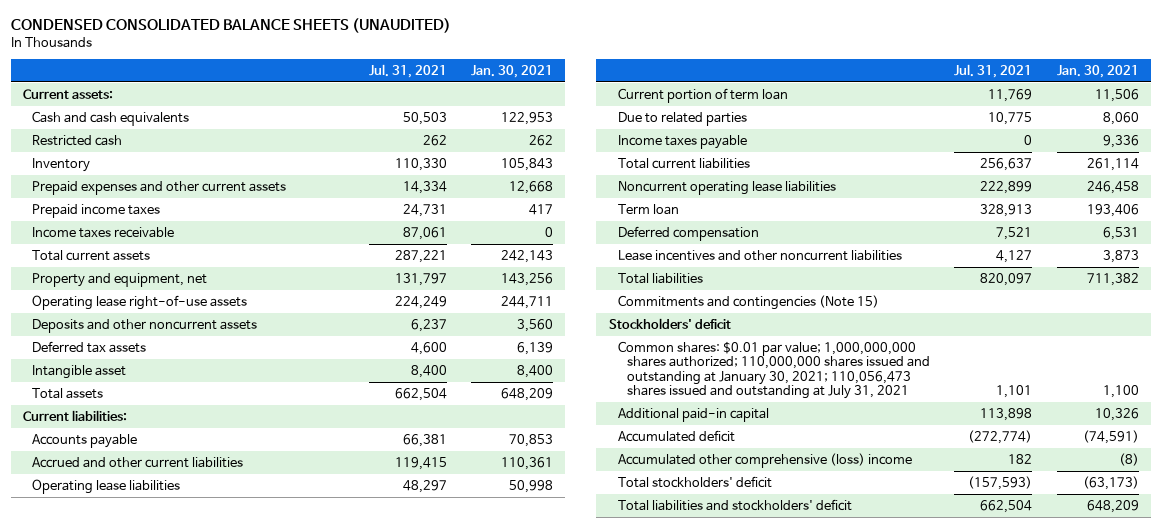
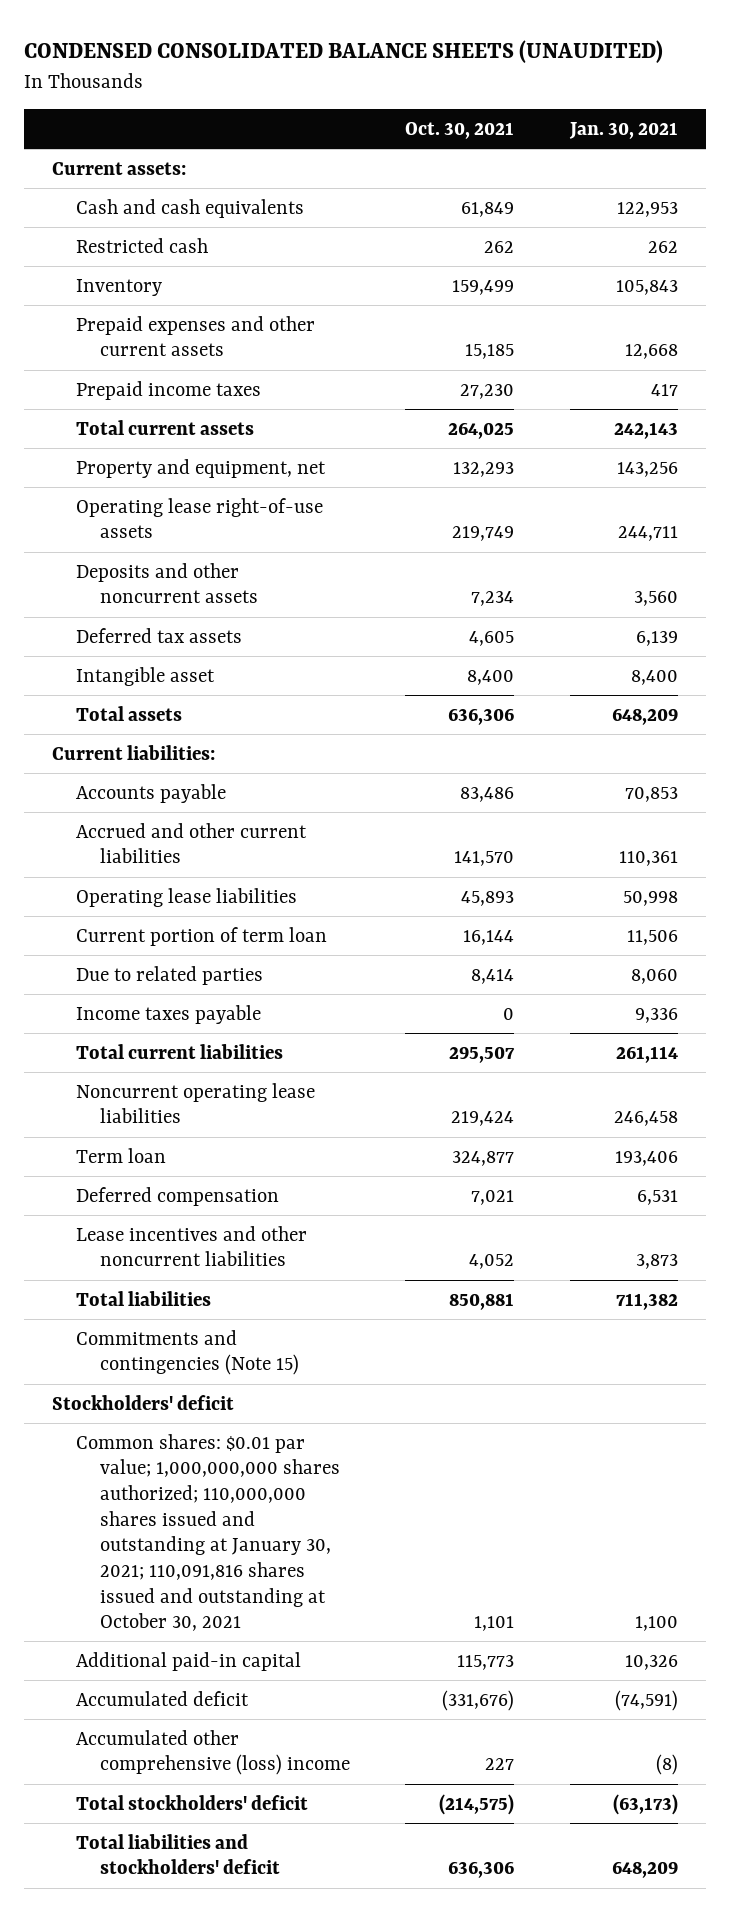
- | Jul. 31, 2021 | Jan. 30, 2021
+ | Oct. 30, 2021 | Jan. 30, 2021
- Income taxes receivable | 87,061 | 0
- Common shares: $0.01 par value; 1,000,000,000 shares authorized; 110,000,000 shares issued and outstanding at January 30, 2021; 110,056,473 shares issued and outstanding at July 31, 2021 | 1,101 | 1,100
+ Common shares: $0.01 par value; 1,000,000,000 shares authorized; 110,000,000 shares issued and outstanding at January 30, 2021; 110,091,816 shares issued and outstanding at October 30, 2021 | 1,101 | 1,100

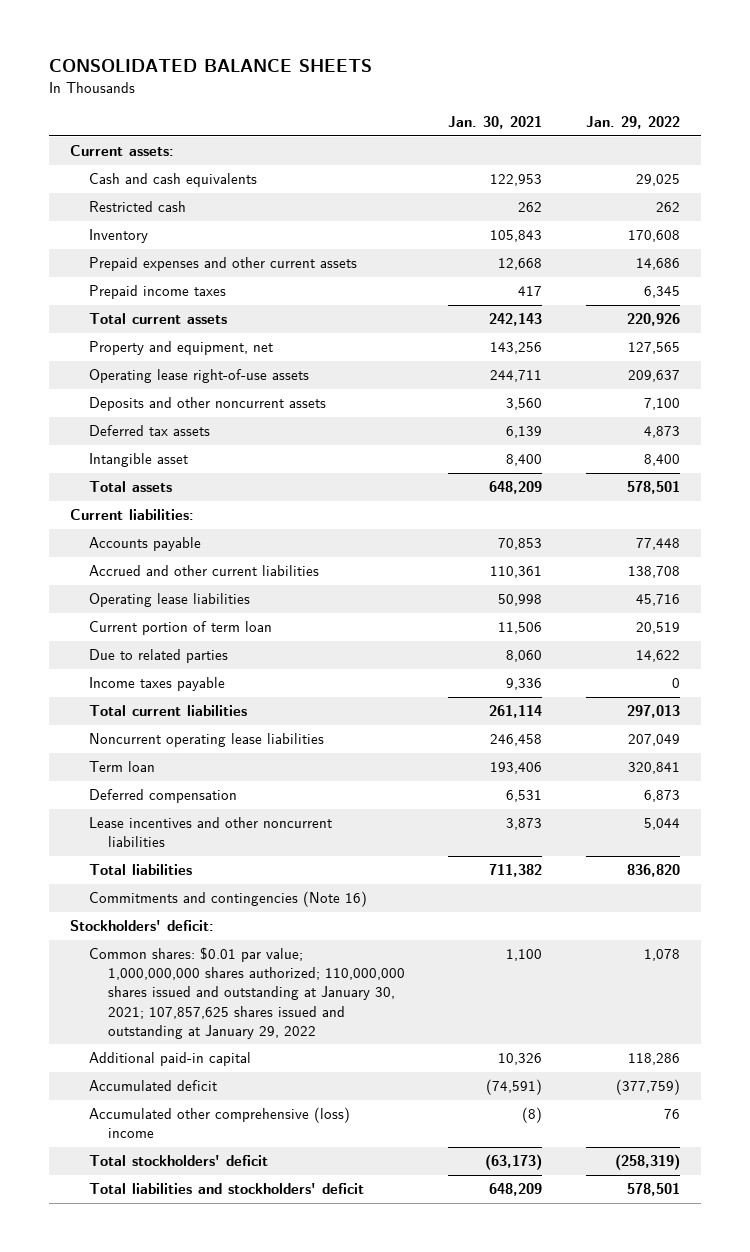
- CONDENSED CONSOLIDATED BALANCE SHEETS (UNAUDITED)
+ CONSOLIDATED BALANCE SHEETS
- | Oct. 30, 2021 | Jan. 30, 2021
+ | Jan. 30, 2021 | Jan. 29, 2022
- Commitments and contingencies (Note 15)
- Stockholders' deficit
- Common shares: $0.01 par value; 1,000,000,000 shares authorized; 110,000,000 shares issued and outstanding at January 30, 2021; 110,091,816 shares issued and outstanding at October 30, 2021 | 1,101 | 1,100
+ Commitments and contingencies (Note 16)
+ Stockholders' deficit:
+ Common shares: $0.01 par value; 1,000,000,000 shares authorized; 110,000,000 shares issued and outstanding at January 30, 2021; 107,857,625 shares issued and outstanding at January 29, 2022 | 1,100 | 1,078

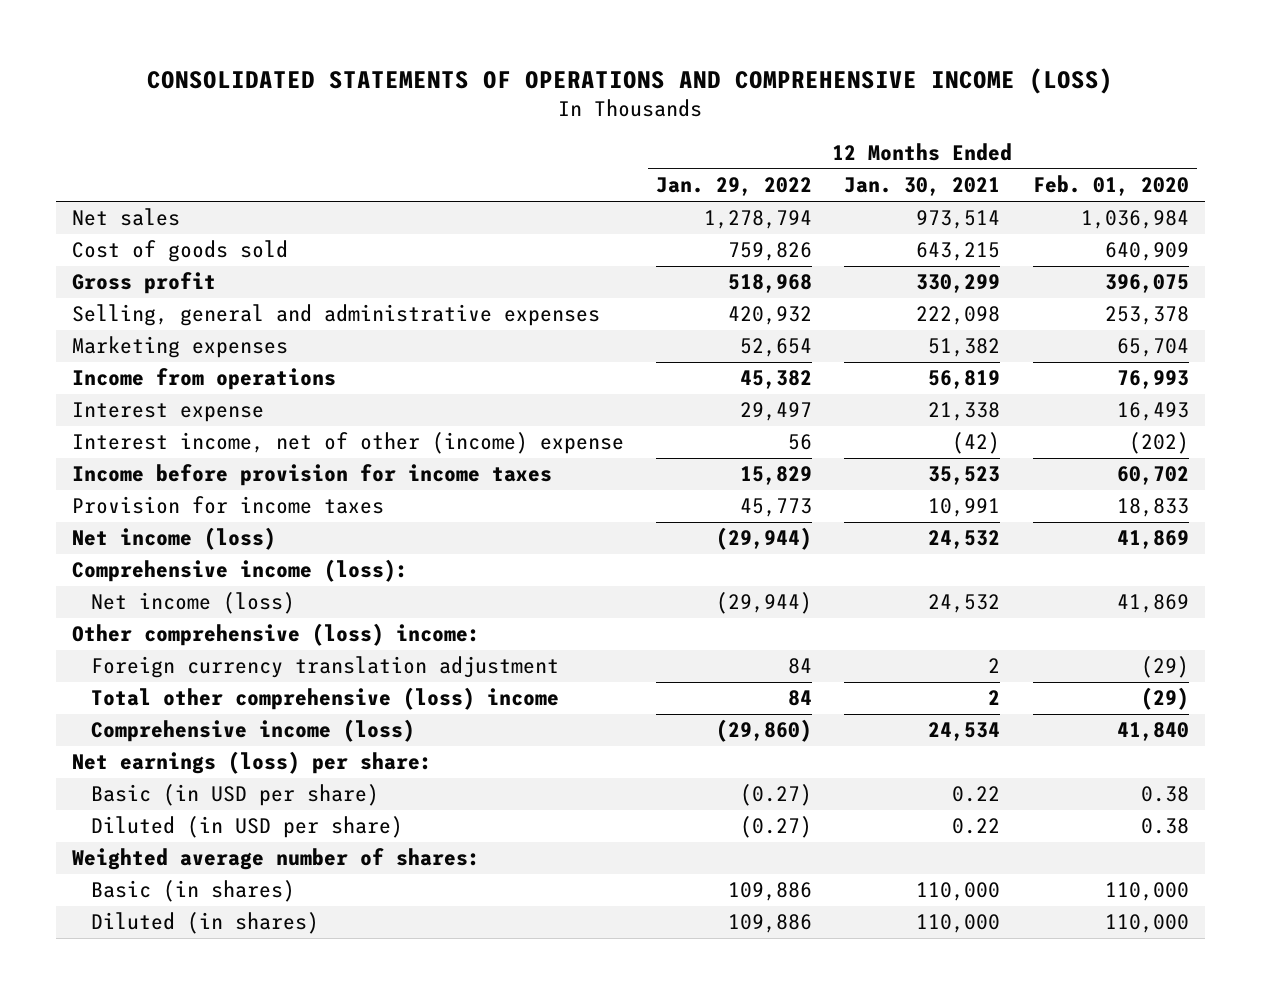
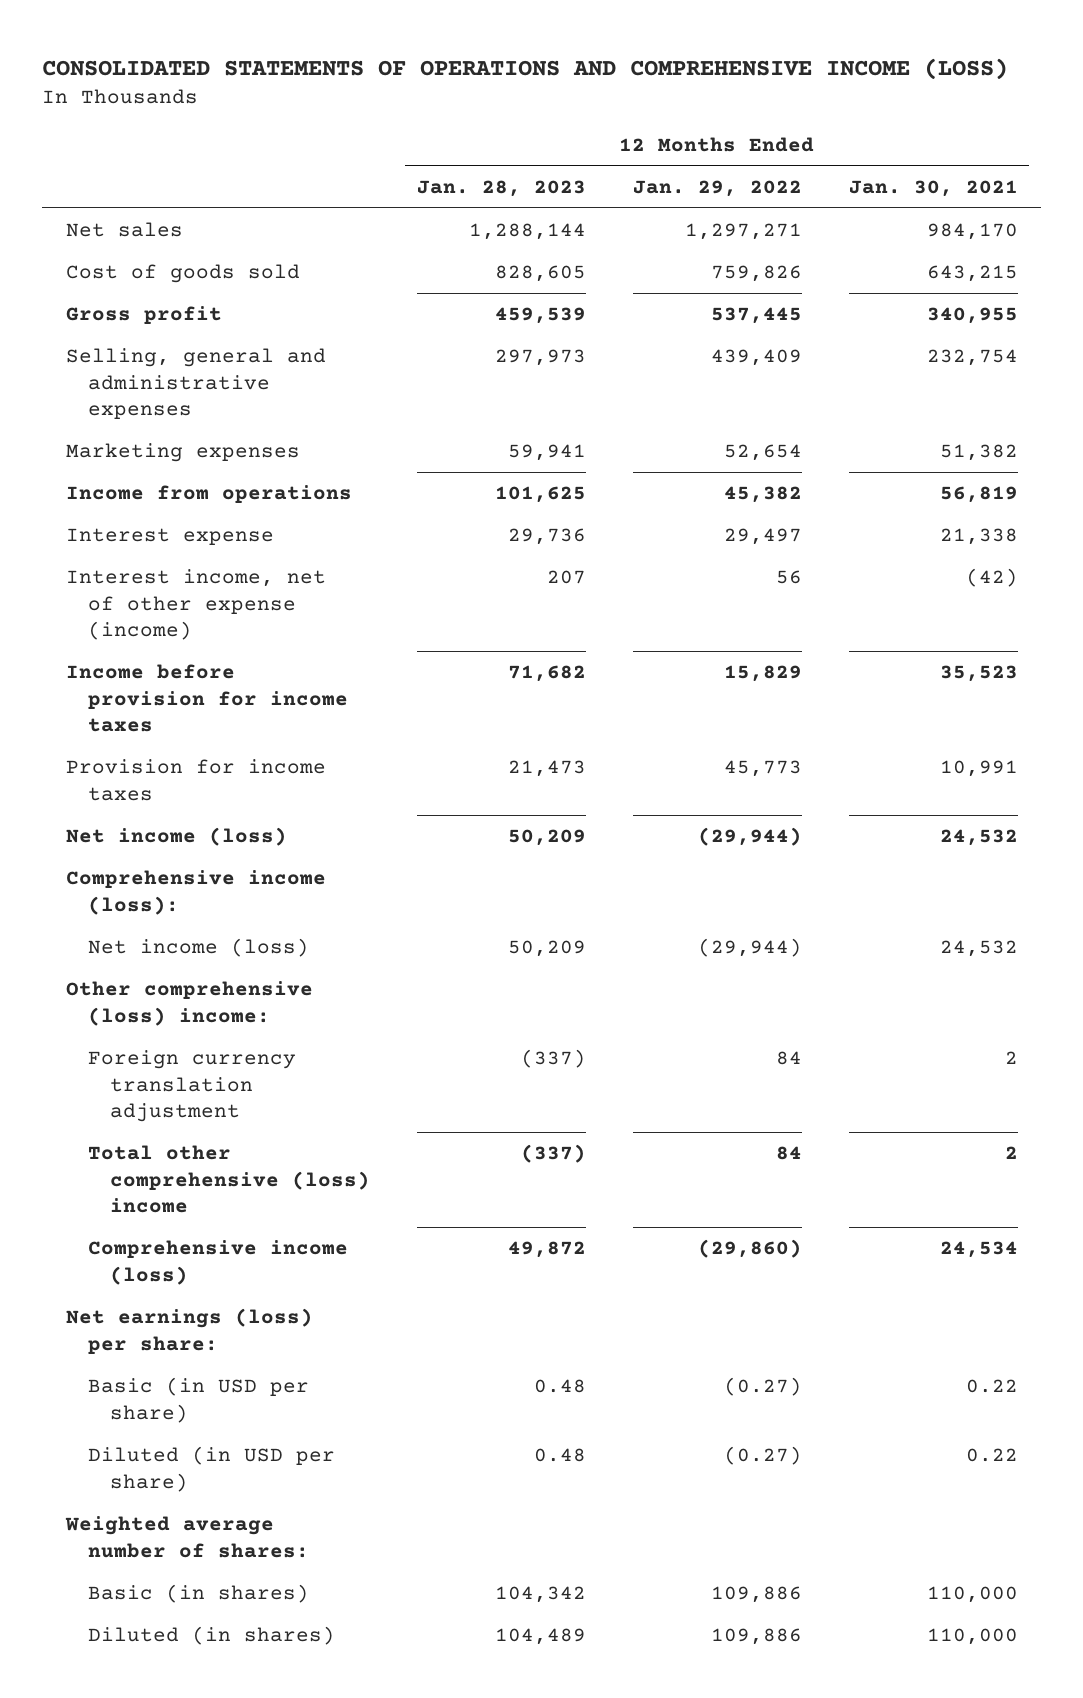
- | 12 Months Ended Jan. 29, 2022 | 12 Months Ended Jan. 30, 2021 | 12 Months Ended Feb. 01, 2020
+ | 12 Months Ended Jan. 28, 2023 | 12 Months Ended Jan. 29, 2022 | 12 Months Ended Jan. 30, 2021
- Net sales | 1,278,794 | 973,514 | 1,036,984
+ Net sales | 1,288,144 | 1,297,271 | 984,170
- Gross profit | 518,968 | 330,299 | 396,075
- Selling, general and administrative expenses | 420,932 | 222,098 | 253,378
+ Gross profit | 459,539 | 537,445 | 340,955
+ Selling, general and administrative expenses | 297,973 | 439,409 | 232,754
- Interest income, net of other (income) expense | 56 | (42) | (202)
+ Interest income, net of other expense (income) | 207 | 56 | (42)

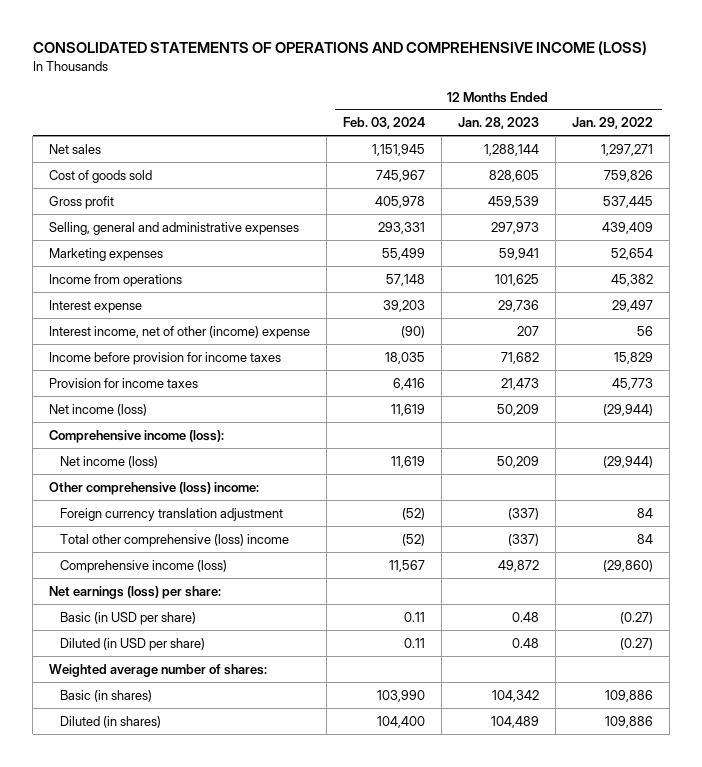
- | 12 Months Ended Jan. 28, 2023 | 12 Months Ended Jan. 29, 2022 | 12 Months Ended Jan. 30, 2021
+ | 12 Months Ended Feb. 03, 2024 | 12 Months Ended Jan. 28, 2023 | 12 Months Ended Jan. 29, 2022
- Interest income, net of other expense (income) | 207 | 56 | (42)
+ Interest income, net of other (income) expense | (90) | 207 | 56

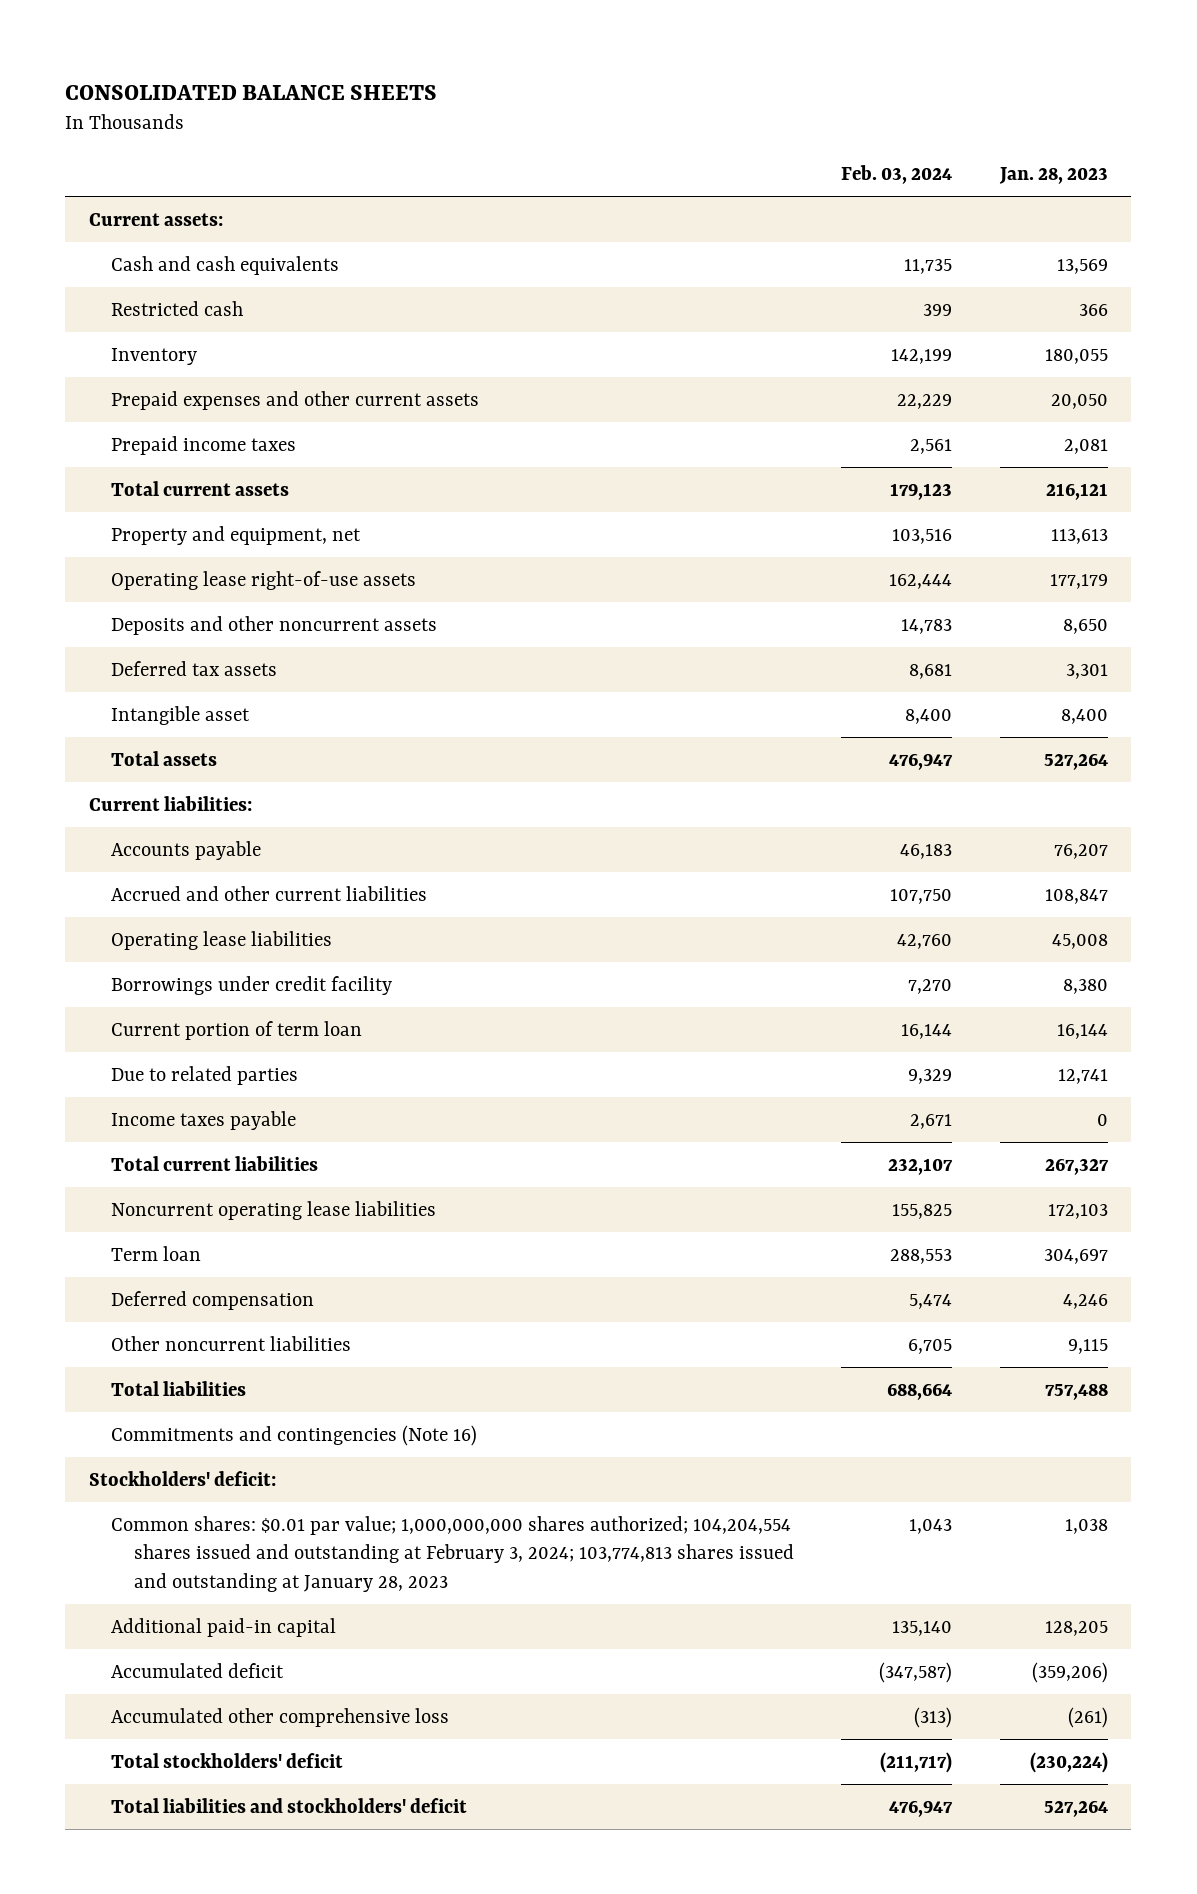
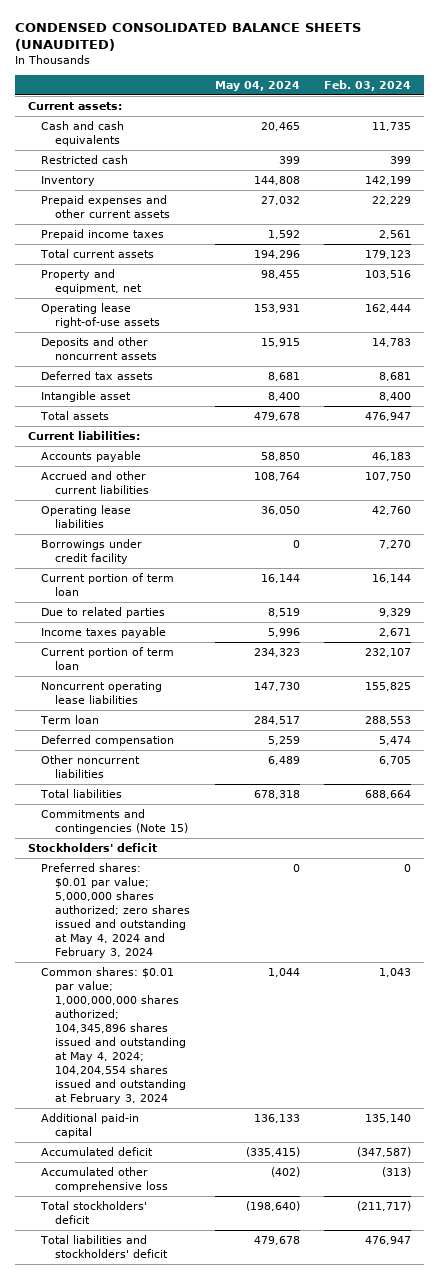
- CONSOLIDATED BALANCE SHEETS
+ CONDENSED CONSOLIDATED BALANCE SHEETS (UNAUDITED)
- | Feb. 03, 2024 | Jan. 28, 2023
+ | May 04, 2024 | Feb. 03, 2024
- Total current liabilities | 232,107 | 267,327
+ Current portion of term loan | 234,323 | 232,107
- Commitments and contingencies (Note 16)
- Stockholders' deficit:
- Common shares: $0.01 par value; 1,000,000,000 shares authorized; 104,204,554 shares issued and outstanding at February 3, 2024; 103,774,813 shares issued and outstanding at January 28, 2023 | 1,043 | 1,038
+ Commitments and contingencies (Note 15)
+ Stockholders' deficit
+ Preferred shares: $0.01 par value; 5,000,000 shares authorized; zero shares issued and outstanding at May 4, 2024 and February 3, 2024 | 0 | 0
+ Common shares: $0.01 par value; 1,000,000,000 shares authorized; 104,345,896 shares issued and outstanding at May 4, 2024; 104,204,554 shares issued and outstanding at February 3, 2024 | 1,044 | 1,043

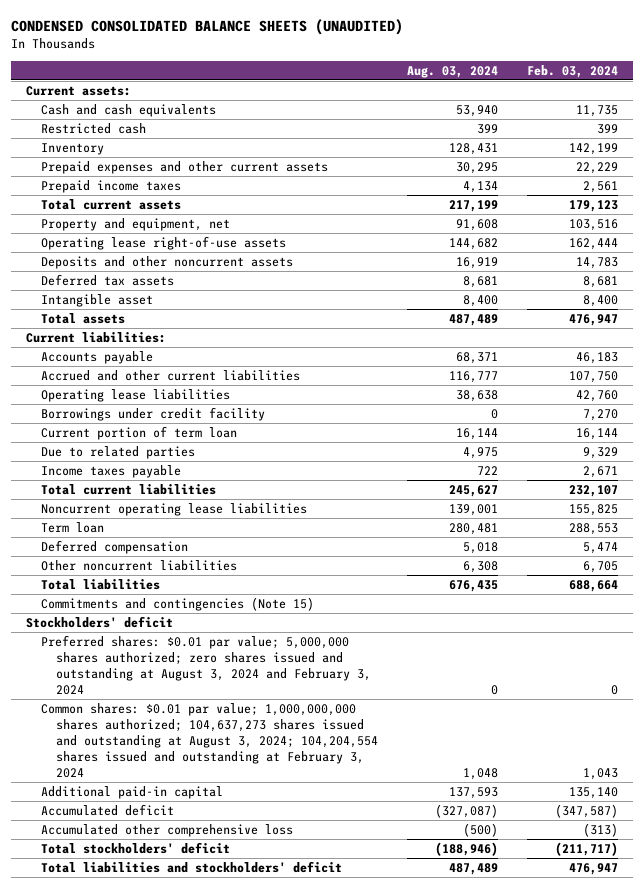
- | May 04, 2024 | Feb. 03, 2024
+ | Aug. 03, 2024 | Feb. 03, 2024
- Current portion of term loan | 234,323 | 232,107
+ Total current liabilities | 245,627 | 232,107
- Preferred shares: $0.01 par value; 5,000,000 shares authorized; zero shares issued and outstanding at May 4, 2024 and February 3, 2024 | 0 | 0
- Common shares: $0.01 par value; 1,000,000,000 shares authorized; 104,345,896 shares issued and outstanding at May 4, 2024; 104,204,554 shares issued and outstanding at February 3, 2024 | 1,044 | 1,043
+ Preferred shares: $0.01 par value; 5,000,000 shares authorized; zero shares issued and outstanding at August 3, 2024 and February 3, 2024 | 0 | 0
+ Common shares: $0.01 par value; 1,000,000,000 shares authorized; 104,637,273 shares issued and outstanding at August 3, 2024; 104,204,554 shares issued and outstanding at February 3, 2024 | 1,048 | 1,043

